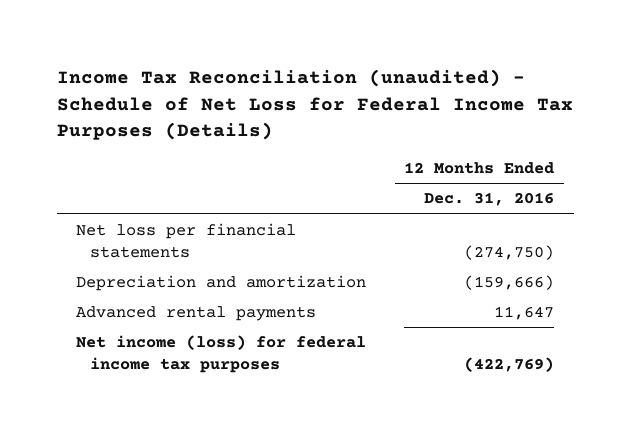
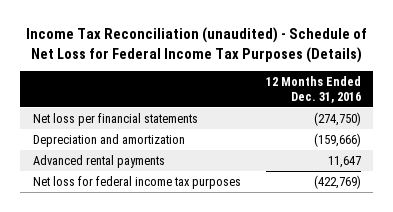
- Net income (loss) for federal income tax purposes | (422,769)
+ Net loss for federal income tax purposes | (422,769)

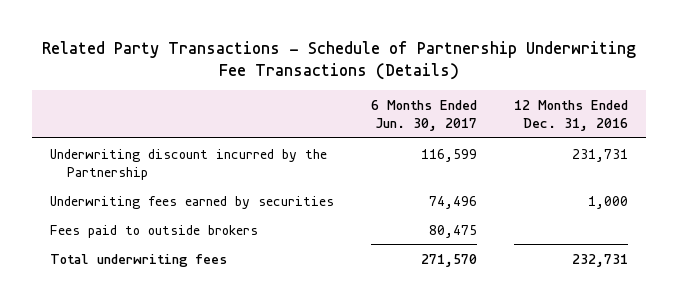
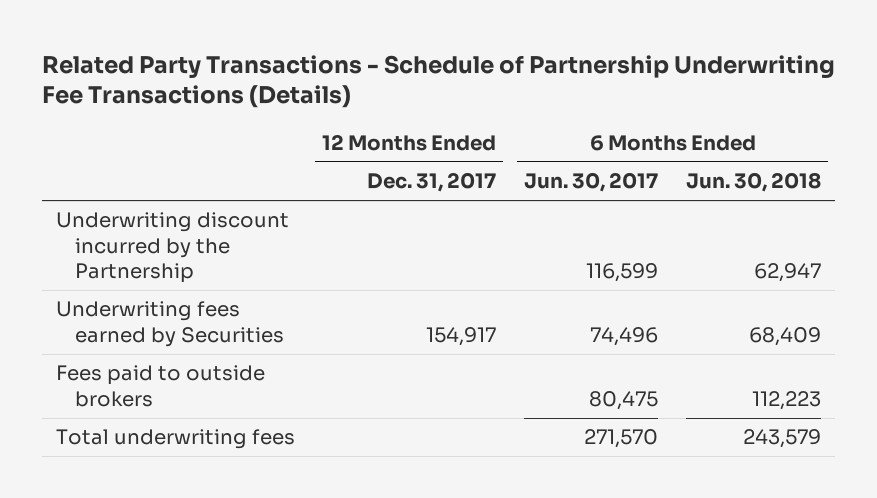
- | 6 Months Ended Jun. 30, 2017 | 12 Months Ended Dec. 31, 2016
+ | 12 Months Ended Dec. 31, 2017 | 6 Months Ended Jun. 30, 2017 | 6 Months Ended Jun. 30, 2018
- Underwriting fees earned by securities | 74,496 | 1,000
+ Underwriting fees earned by Securities | 154,917 | 74,496 | 68,409

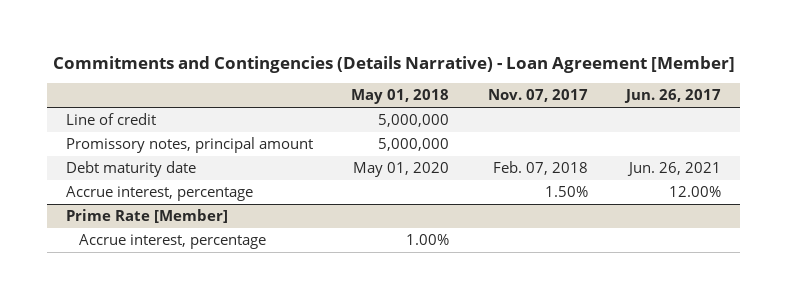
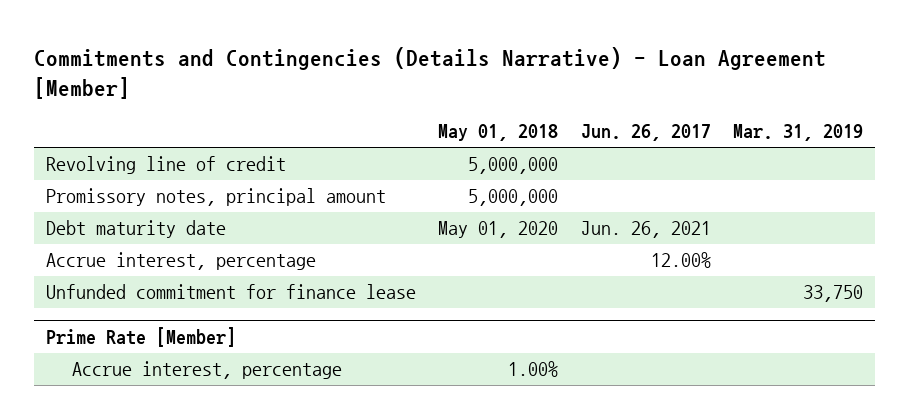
- | May 01, 2018 | Nov. 07, 2017 | Jun. 26, 2017
+ | May 01, 2018 | Jun. 26, 2017 | Mar. 31, 2019
- Line of credit | 5,000,000 | |
+ Revolving line of credit | 5,000,000 | |
+ Unfunded commitment for finance lease | | | 33,750

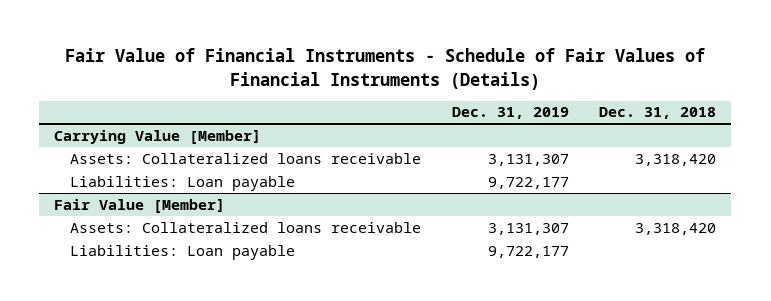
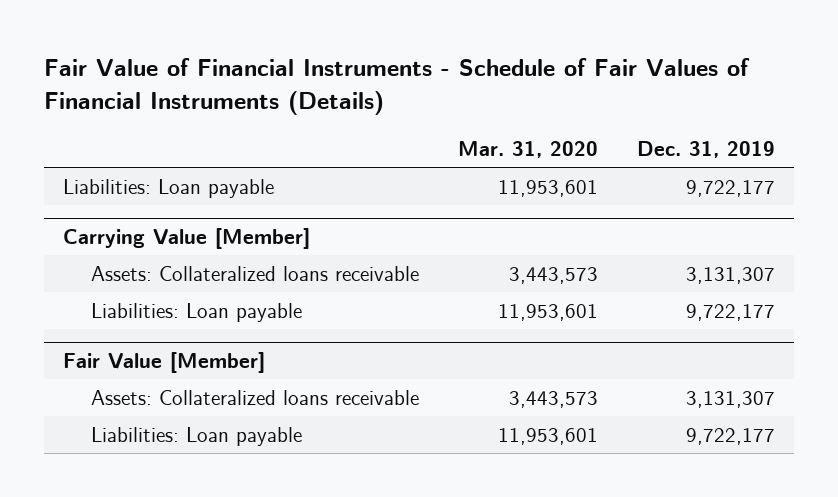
- | Dec. 31, 2019 | Dec. 31, 2018
+ | Mar. 31, 2020 | Dec. 31, 2019
+ Liabilities: Loan payable | 11,953,601 | 9,722,177

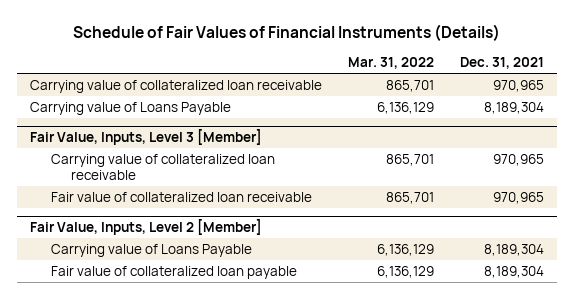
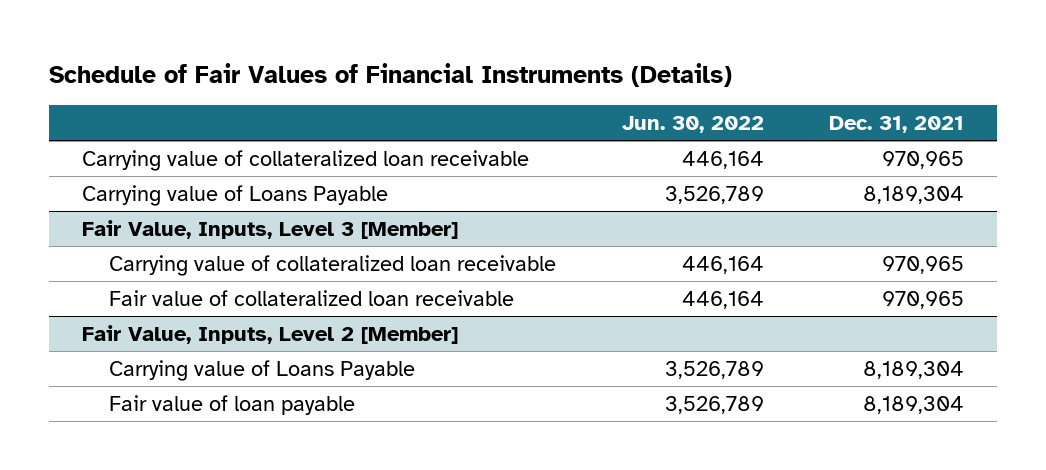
- | Mar. 31, 2022 | Dec. 31, 2021
+ | Jun. 30, 2022 | Dec. 31, 2021
@ Fair Value, Inputs, Level 2 [Member]
- Fair value of collateralized loan payable | 6,136,129 | 8,189,304
+ Fair value of loan payable | 3,526,789 | 8,189,304

